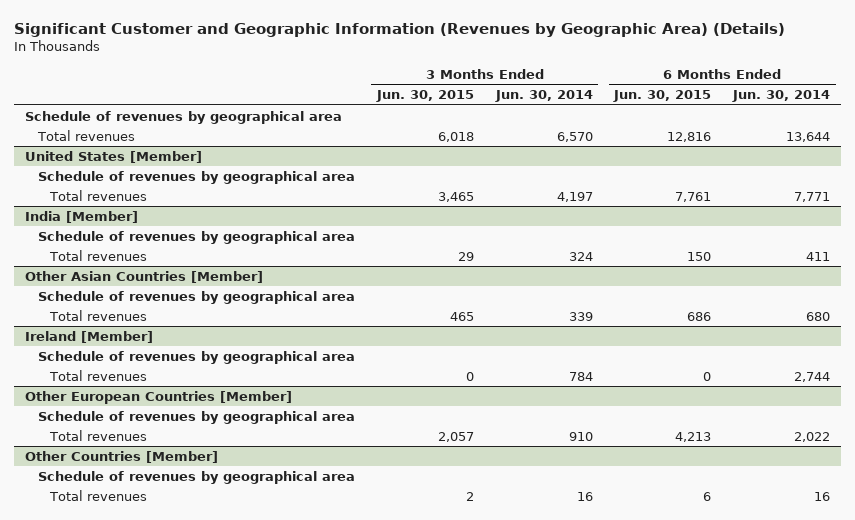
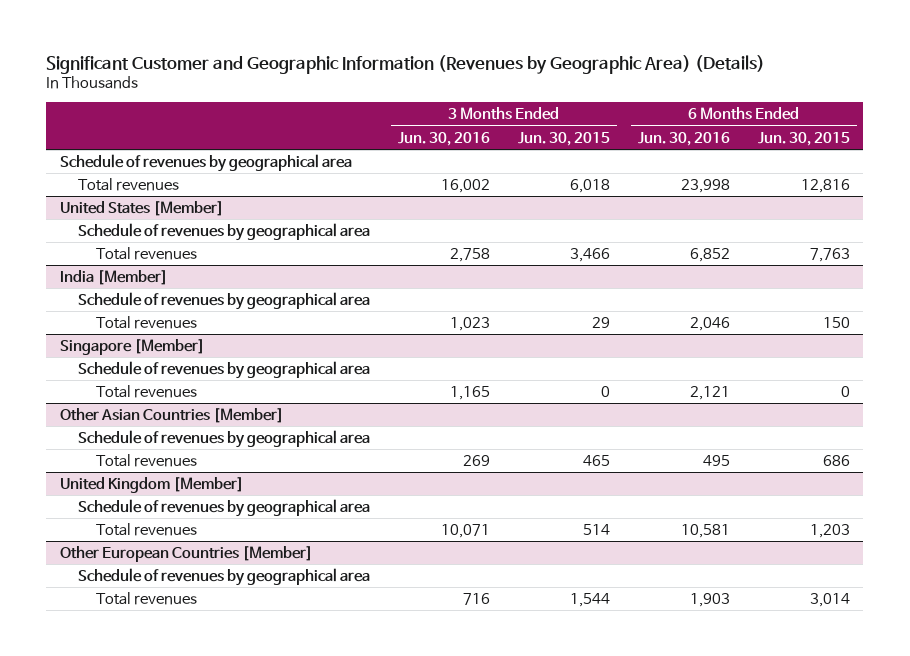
- | 3 Months Ended Jun. 30, 2015 | 3 Months Ended Jun. 30, 2014 | 6 Months Ended Jun. 30, 2015 | 6 Months Ended Jun. 30, 2014
+ | 3 Months Ended Jun. 30, 2016 | 3 Months Ended Jun. 30, 2015 | 6 Months Ended Jun. 30, 2016 | 6 Months Ended Jun. 30, 2015
@ United States [Member]
- Total revenues | 3,465 | 4,197 | 7,761 | 7,771
+ Total revenues | 2,758 | 3,466 | 6,852 | 7,763
+ Singapore [Member]
+ Schedule of revenues by geographical area
+ Total revenues | 1,165 | 0 | 2,121 | 0
- Ireland [Member]
+ United Kingdom [Member]
- Total revenues | 0 | 784 | 0 | 2,744
+ Total revenues | 10,071 | 514 | 10,581 | 1,203
@ Other European Countries [Member]
- Total revenues | 2,057 | 910 | 4,213 | 2,022
- Other Countries [Member]
- Schedule of revenues by geographical area
- Total revenues | 2 | 16 | 6 | 16
@ Other European Countries [Member]
+ Total revenues | 716 | 1,544 | 1,903 | 3,014

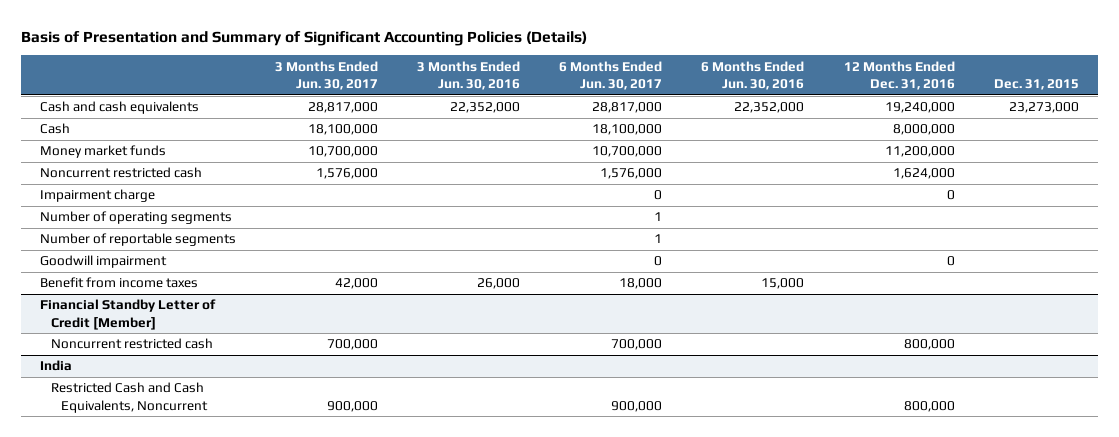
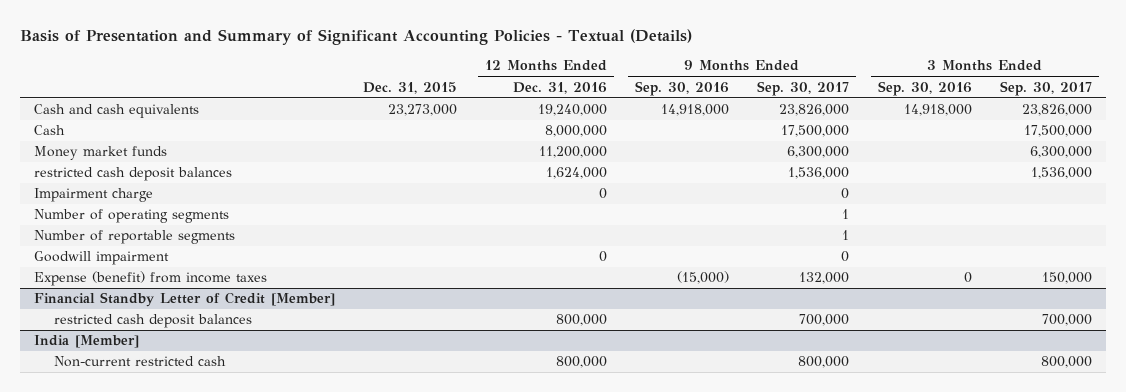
- Basis of Presentation and Summary of Significant Accounting Policies (Details)
+ Basis of Presentation and Summary of Significant Accounting Policies - Textual (Details)
- | 3 Months Ended Jun. 30, 2017 | 3 Months Ended Jun. 30, 2016 | 6 Months Ended Jun. 30, 2017 | 6 Months Ended Jun. 30, 2016 | 12 Months Ended Dec. 31, 2016 | Dec. 31, 2015
+ | Dec. 31, 2015 | 12 Months Ended Dec. 31, 2016 | 9 Months Ended Sep. 30, 2016 | 9 Months Ended Sep. 30, 2017 | 3 Months Ended Sep. 30, 2016 | 3 Months Ended Sep. 30, 2017
- Noncurrent restricted cash | 1,576,000 | | 1,576,000 | | 1,624,000 |
+ restricted cash deposit balances | | 1,624,000 | | 1,536,000 | | 1,536,000
- Benefit from income taxes | 42,000 | 26,000 | 18,000 | 15,000 | |
+ Expense (benefit) from income taxes | | | (15,000) | 132,000 | 0 | 150,000
@ Financial Standby Letter of Credit [Member]
- Noncurrent restricted cash | 700,000 | | 700,000 | | 800,000 |
- India
- Restricted Cash and Cash Equivalents, Noncurrent | 900,000 | | 900,000 | | 800,000 |
@ Financial Standby Letter of Credit [Member]
+ restricted cash deposit balances | | 800,000 | | 700,000 | | 700,000
+ India [Member]
+ Non-current restricted cash | | 800,000 | | 800,000 | | 800,000

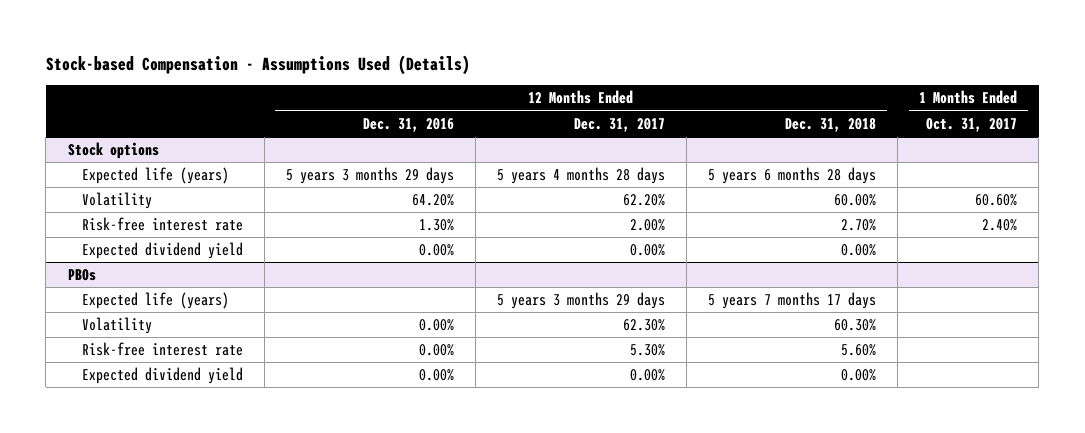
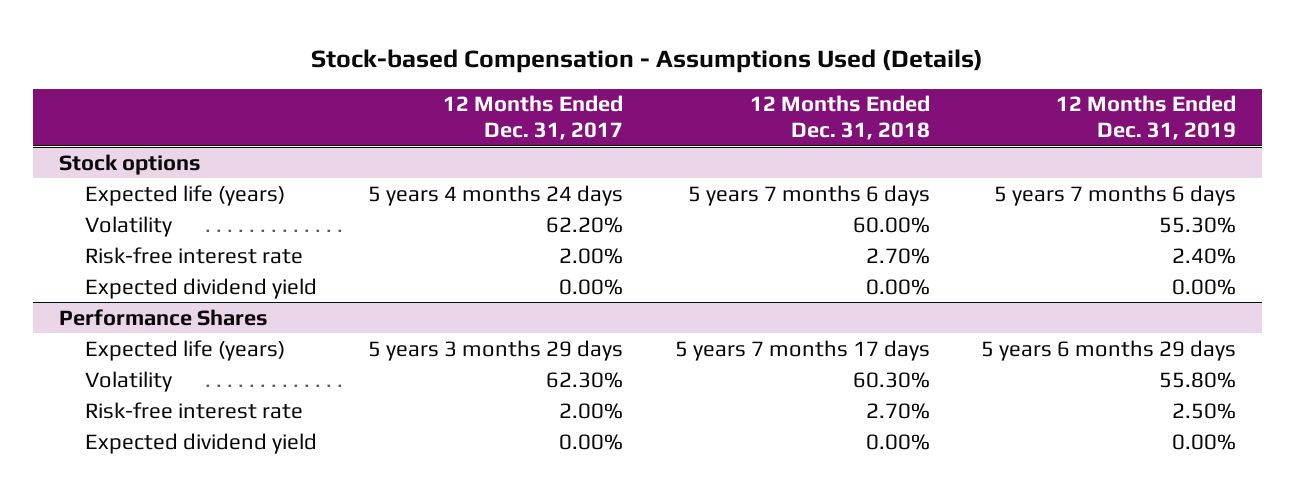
- | 12 Months Ended Dec. 31, 2016 | 12 Months Ended Dec. 31, 2017 | 12 Months Ended Dec. 31, 2018 | 1 Months Ended Oct. 31, 2017
+ | 12 Months Ended Dec. 31, 2017 | 12 Months Ended Dec. 31, 2018 | 12 Months Ended Dec. 31, 2019
@ Stock options
- Expected life (years) | 5 years 3 months 29 days | 5 years 4 months 28 days | 5 years 6 months 28 days |
+ Expected life (years) | 5 years 4 months 24 days | 5 years 7 months 6 days | 5 years 7 months 6 days
- PBOs
+ Performance Shares
- Risk-free interest rate | 0.00% | 5.30% | 5.60% |
+ Risk-free interest rate | 2.00% | 2.70% | 2.50%

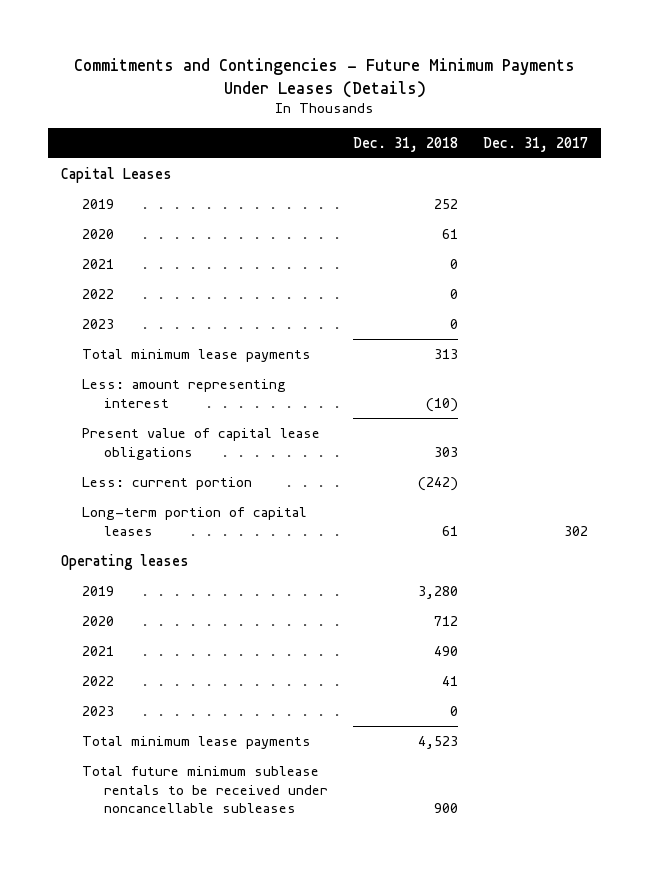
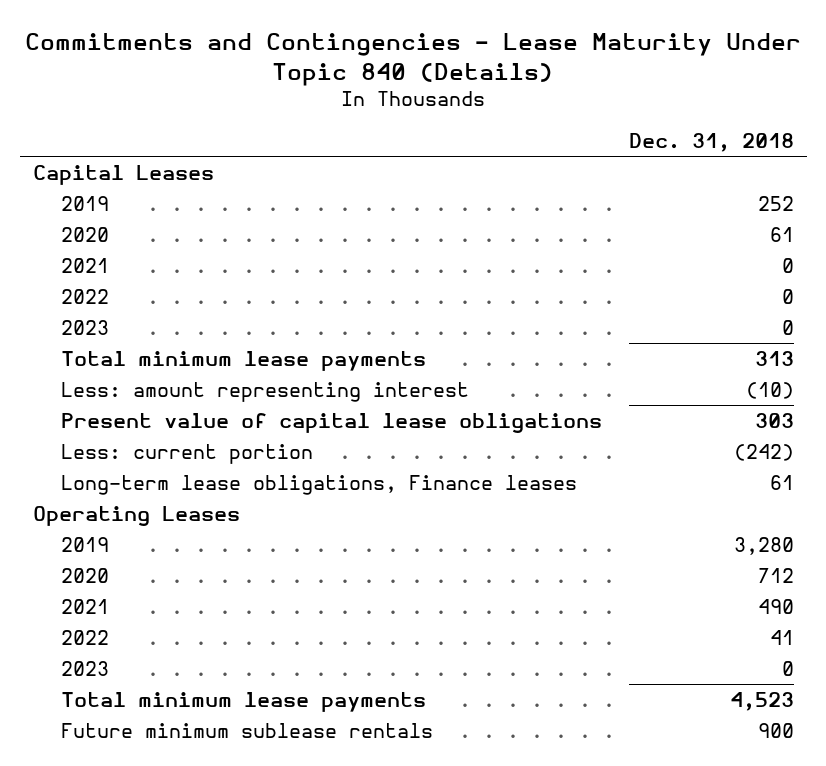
- Commitments and Contingencies - Future Minimum Payments Under Leases (Details)
+ Commitments and Contingencies - Lease Maturity Under Topic 840 (Details)
- | Dec. 31, 2018 | Dec. 31, 2017
+ | Dec. 31, 2018
- Long-term portion of capital leases | 61 | 302
- Operating leases
+ Long-term lease obligations, Finance leases | 61
+ Operating Leases
- Total future minimum sublease rentals to be received under noncancellable subleases | 900 |
+ Future minimum sublease rentals | 900

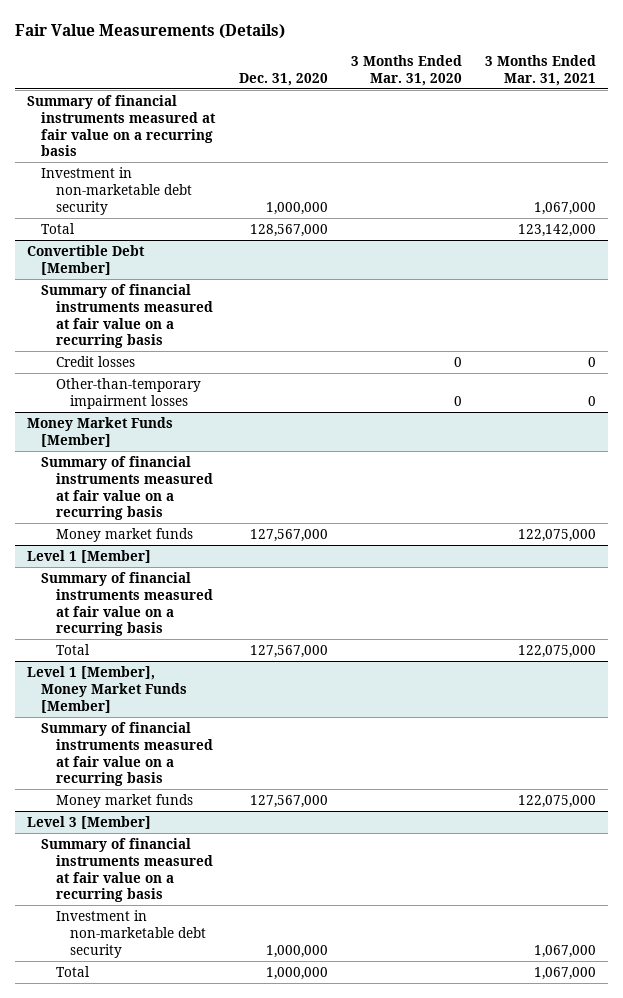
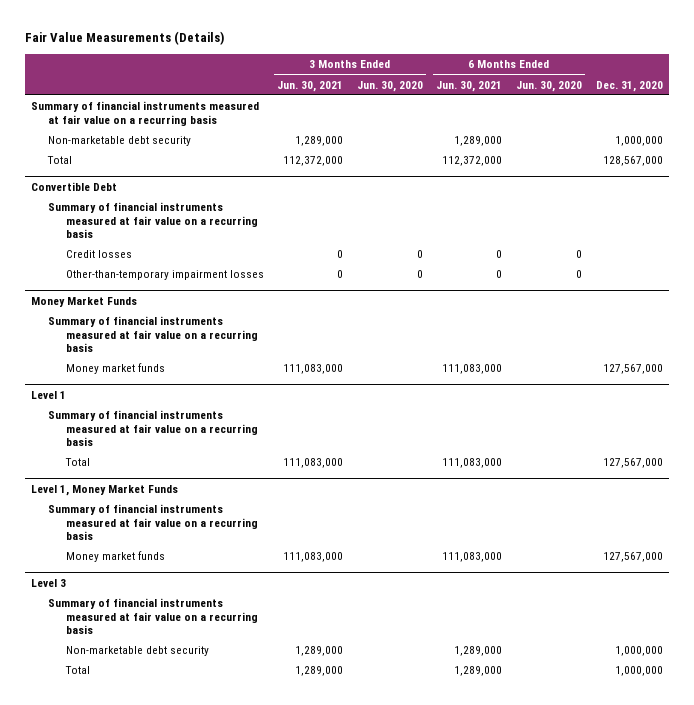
- | Dec. 31, 2020 | 3 Months Ended Mar. 31, 2020 | 3 Months Ended Mar. 31, 2021
+ | 3 Months Ended Jun. 30, 2021 | 3 Months Ended Jun. 30, 2020 | 6 Months Ended Jun. 30, 2021 | 6 Months Ended Jun. 30, 2020 | Dec. 31, 2020
- Investment in non-marketable debt security | 1,000,000 | | 1,067,000
+ Non-marketable debt security | 1,289,000 | | 1,289,000 | | 1,000,000
- Convertible Debt [Member]
+ Convertible Debt
- Money Market Funds [Member]
+ Money Market Funds
- Level 1 [Member]
+ Level 1
- Level 1 [Member], Money Market Funds [Member]
+ Level 1, Money Market Funds
- Level 3 [Member]
+ Level 3
- Investment in non-marketable debt security | 1,000,000 | | 1,067,000
+ Non-marketable debt security | 1,289,000 | | 1,289,000 | | 1,000,000

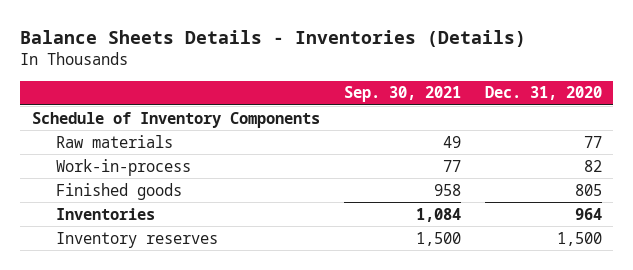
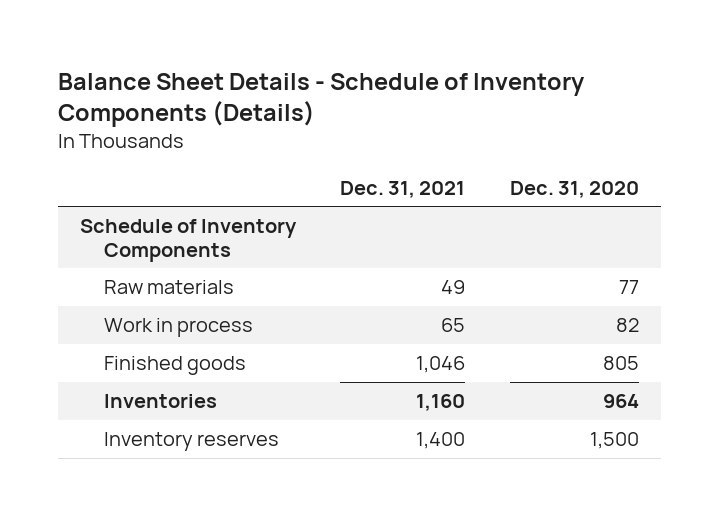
- Balance Sheets Details - Inventories (Details)
+ Balance Sheet Details - Schedule of Inventory Components (Details)
- | Sep. 30, 2021 | Dec. 31, 2020
+ | Dec. 31, 2021 | Dec. 31, 2020
- Work-in-process | 77 | 82
+ Work in process | 65 | 82

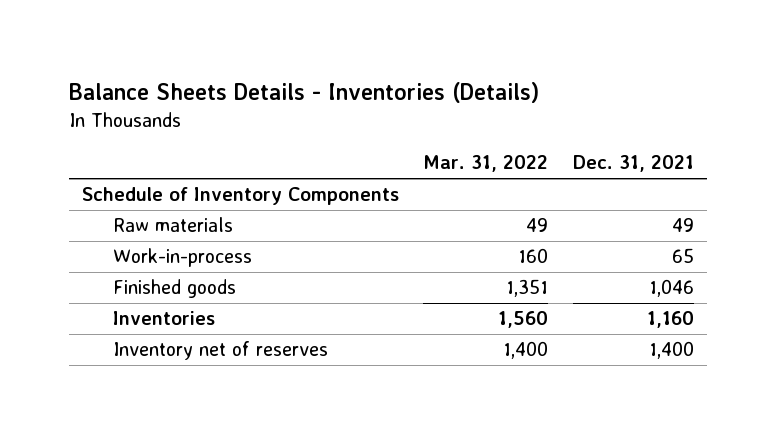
- Balance Sheet Details - Schedule of Inventory Components (Details)
+ Balance Sheets Details - Inventories (Details)
- | Dec. 31, 2021 | Dec. 31, 2020
+ | Mar. 31, 2022 | Dec. 31, 2021
- Work in process | 65 | 82
+ Work-in-process | 160 | 65
- Inventory reserves | 1,400 | 1,500
+ Inventory net of reserves | 1,400 | 1,400

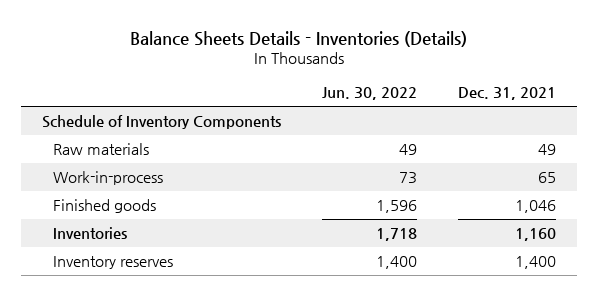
- | Mar. 31, 2022 | Dec. 31, 2021
+ | Jun. 30, 2022 | Dec. 31, 2021
- Inventory net of reserves | 1,400 | 1,400
+ Inventory reserves | 1,400 | 1,400

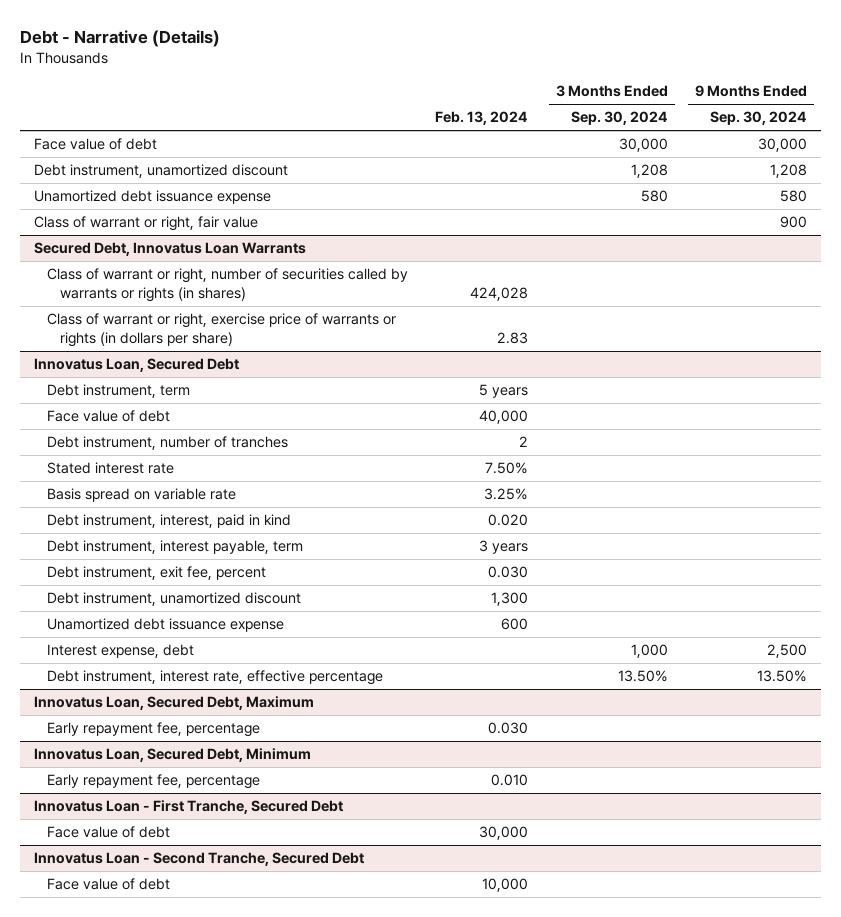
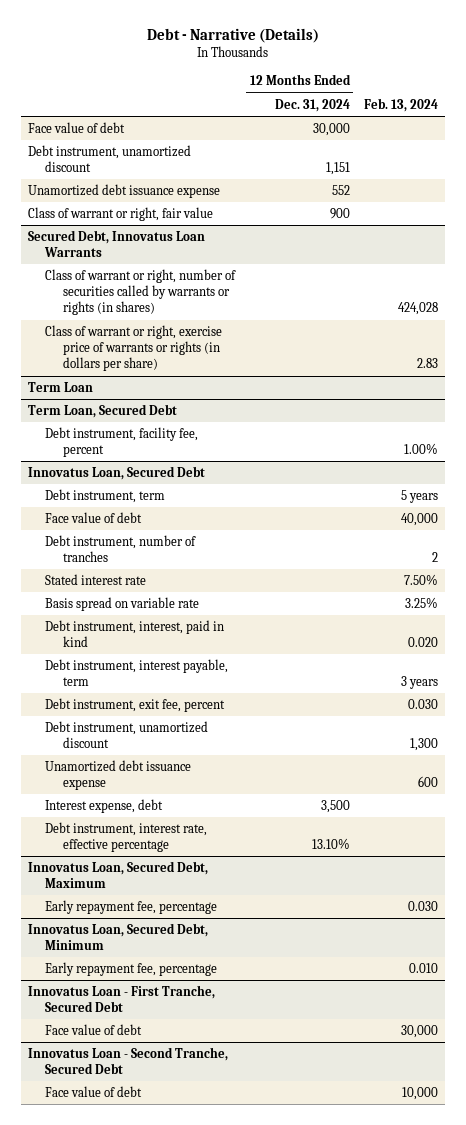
- | Feb. 13, 2024 | 3 Months Ended Sep. 30, 2024 | 9 Months Ended Sep. 30, 2024
+ | 12 Months Ended Dec. 31, 2024 | Feb. 13, 2024
+ Term Loan
+ Term Loan, Secured Debt
+ Debt instrument, facility fee, percent | | 1.00%

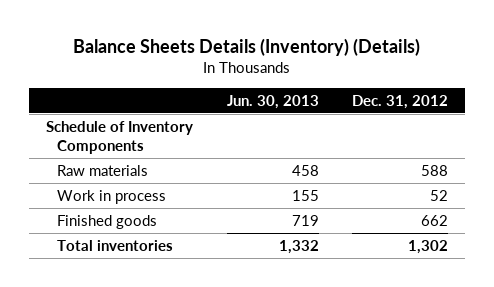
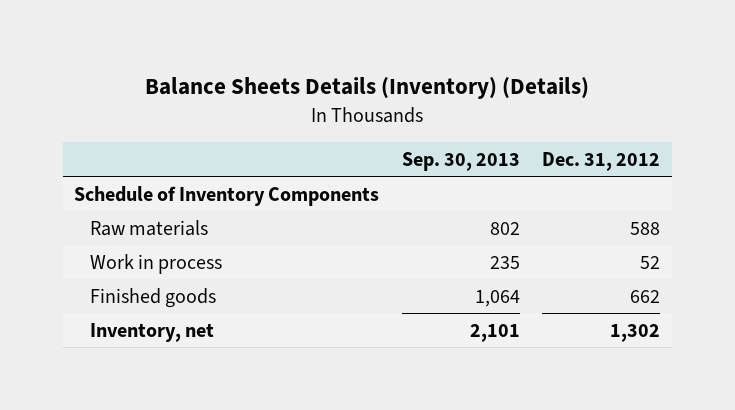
- | Jun. 30, 2013 | Dec. 31, 2012
+ | Sep. 30, 2013 | Dec. 31, 2012
- Total inventories | 1,332 | 1,302
+ Inventory, net | 2,101 | 1,302

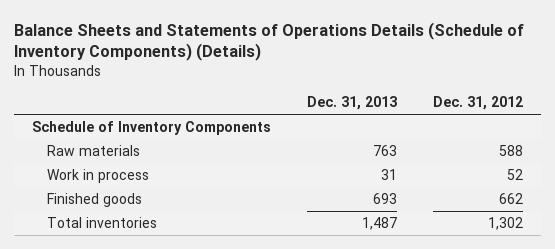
- Balance Sheets Details (Inventory) (Details)
+ Balance Sheets and Statements of Operations Details (Schedule of Inventory Components) (Details)
- | Sep. 30, 2013 | Dec. 31, 2012
+ | Dec. 31, 2013 | Dec. 31, 2012
- Inventory, net | 2,101 | 1,302
+ Total inventories | 1,487 | 1,302

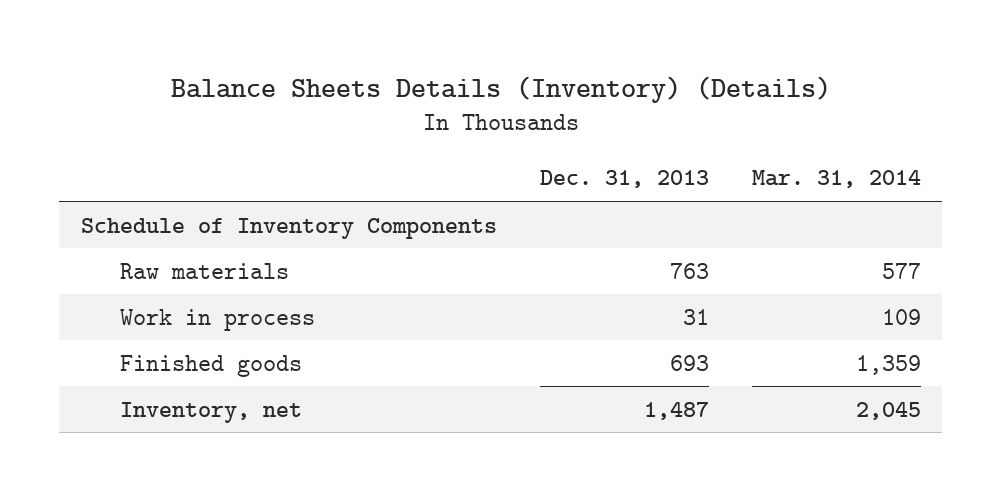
- Balance Sheets and Statements of Operations Details (Schedule of Inventory Components) (Details)
+ Balance Sheets Details (Inventory) (Details)
- | Dec. 31, 2013 | Dec. 31, 2012
+ | Dec. 31, 2013 | Mar. 31, 2014
- Total inventories | 1,487 | 1,302
+ Inventory, net | 1,487 | 2,045

